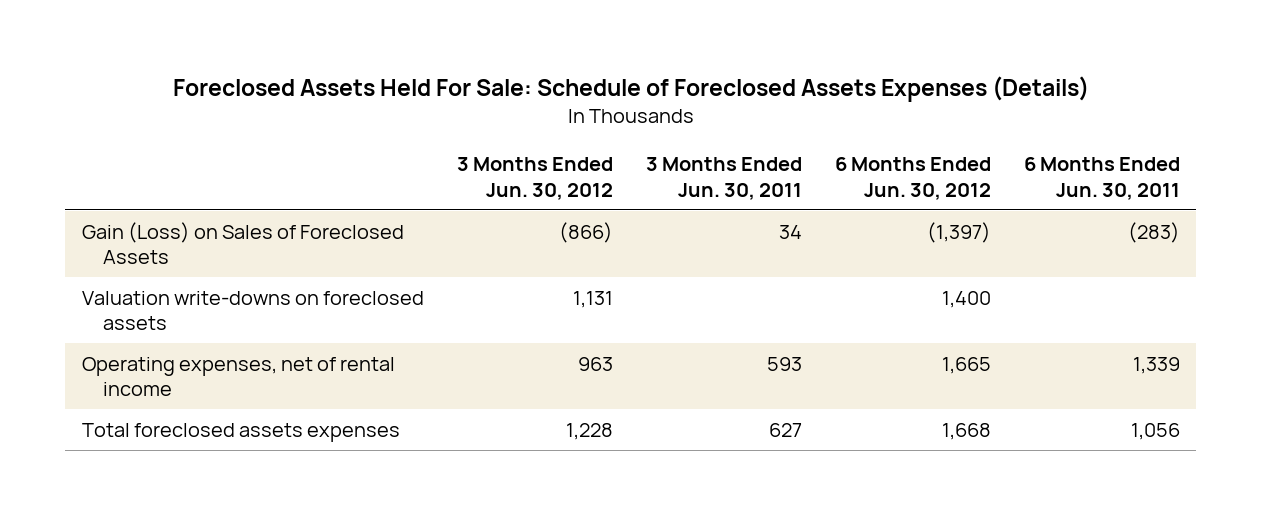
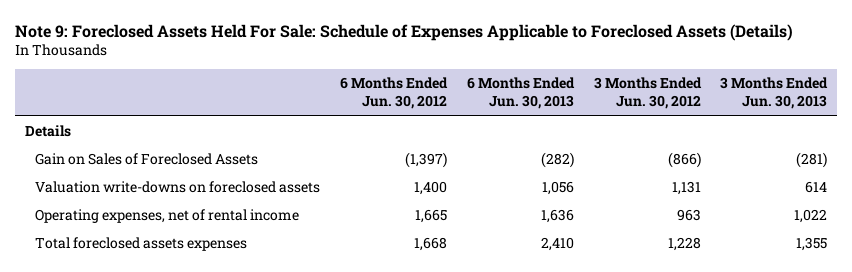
- Foreclosed Assets Held For Sale: Schedule of Foreclosed Assets Expenses (Details)
+ Note 9: Foreclosed Assets Held For Sale: Schedule of Expenses Applicable to Foreclosed Assets (Details)
- | 3 Months Ended Jun. 30, 2012 | 3 Months Ended Jun. 30, 2011 | 6 Months Ended Jun. 30, 2012 | 6 Months Ended Jun. 30, 2011
+ | 6 Months Ended Jun. 30, 2012 | 6 Months Ended Jun. 30, 2013 | 3 Months Ended Jun. 30, 2012 | 3 Months Ended Jun. 30, 2013
- Gain (Loss) on Sales of Foreclosed Assets | (866) | 34 | (1,397) | (283)
+ Details
+ Gain on Sales of Foreclosed Assets | (1,397) | (282) | (866) | (281)

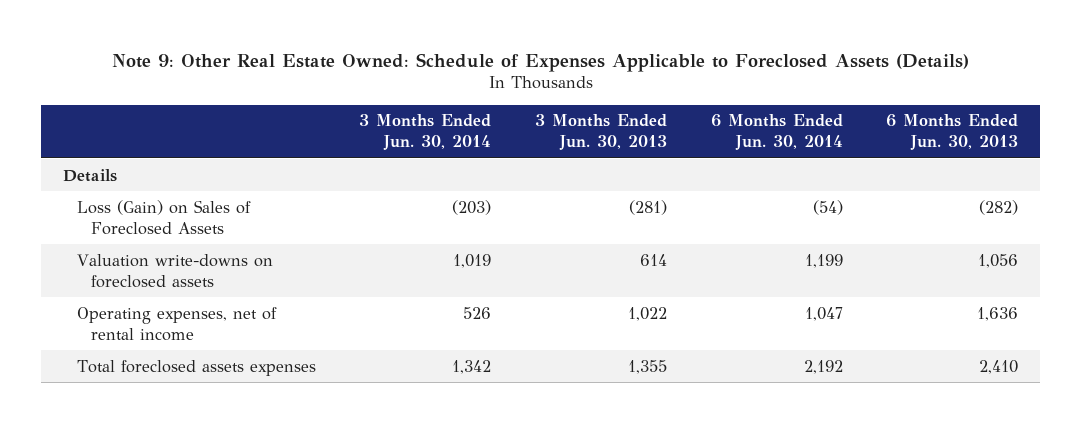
- Note 9: Foreclosed Assets Held For Sale: Schedule of Expenses Applicable to Foreclosed Assets (Details)
+ Note 9: Other Real Estate Owned: Schedule of Expenses Applicable to Foreclosed Assets (Details)
- | 6 Months Ended Jun. 30, 2012 | 6 Months Ended Jun. 30, 2013 | 3 Months Ended Jun. 30, 2012 | 3 Months Ended Jun. 30, 2013
+ | 3 Months Ended Jun. 30, 2014 | 3 Months Ended Jun. 30, 2013 | 6 Months Ended Jun. 30, 2014 | 6 Months Ended Jun. 30, 2013
- Gain on Sales of Foreclosed Assets | (1,397) | (282) | (866) | (281)
+ Loss (Gain) on Sales of Foreclosed Assets | (203) | (281) | (54) | (282)

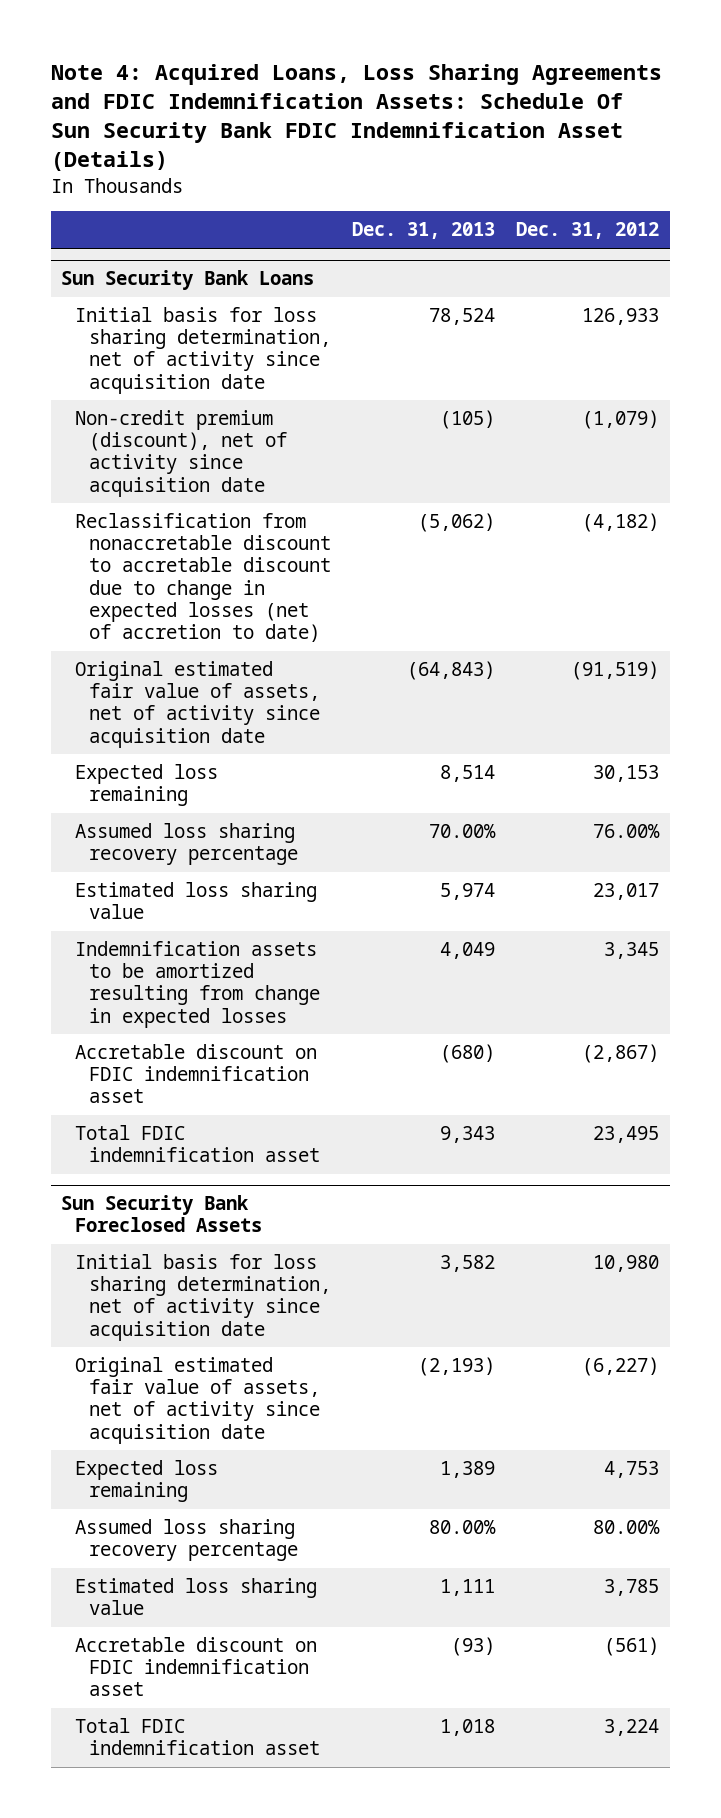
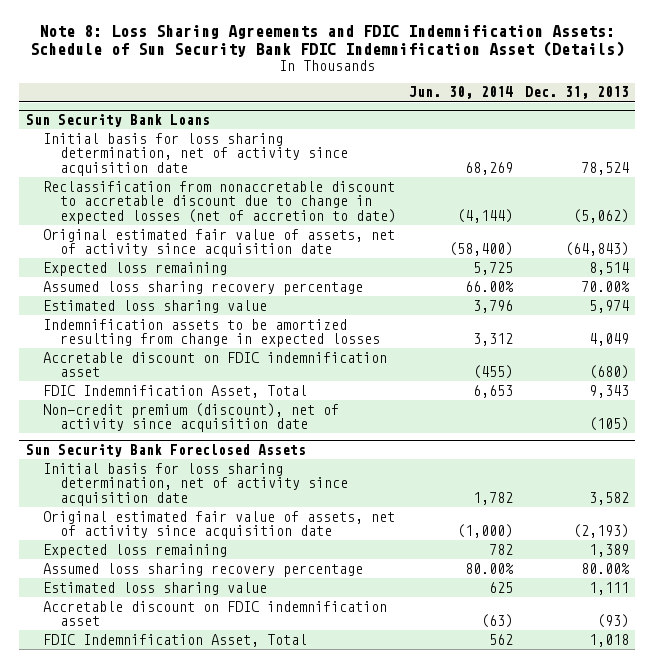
- Note 4: Acquired Loans, Loss Sharing Agreements and FDIC Indemnification Assets: Schedule Of Sun Security Bank FDIC Indemnification Asset (Details)
+ Note 8: Loss Sharing Agreements and FDIC Indemnification Assets: Schedule of Sun Security Bank FDIC Indemnification Asset (Details)
- | Dec. 31, 2013 | Dec. 31, 2012
+ | Jun. 30, 2014 | Dec. 31, 2013
@ Sun Security Bank Loans
- Total FDIC indemnification asset | 9,343 | 23,495
+ FDIC Indemnification Asset, Total | 6,653 | 9,343
moved down: Non-credit premium (discount), net of activity since acquisition date | | (105)
@ Sun Security Bank Foreclosed Assets
- Total FDIC indemnification asset | 1,018 | 3,224
+ FDIC Indemnification Asset, Total | 562 | 1,018

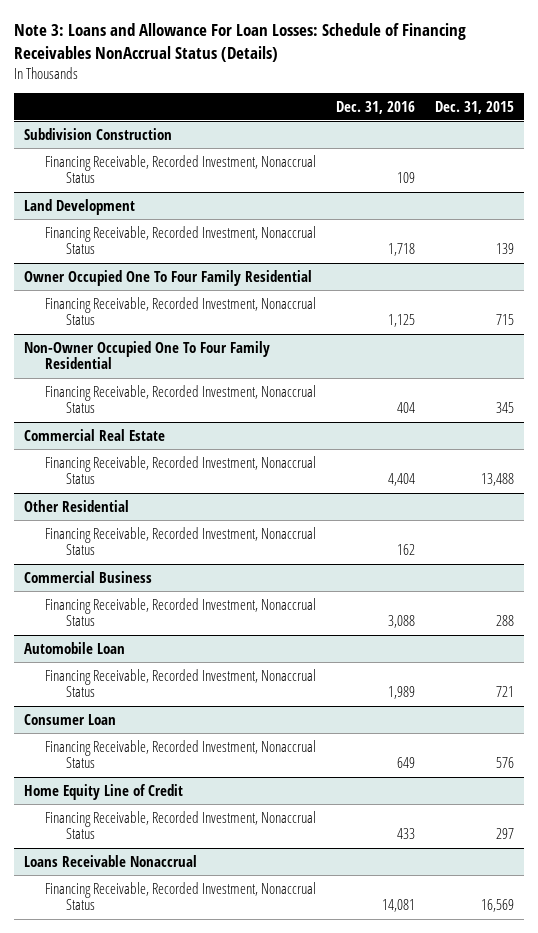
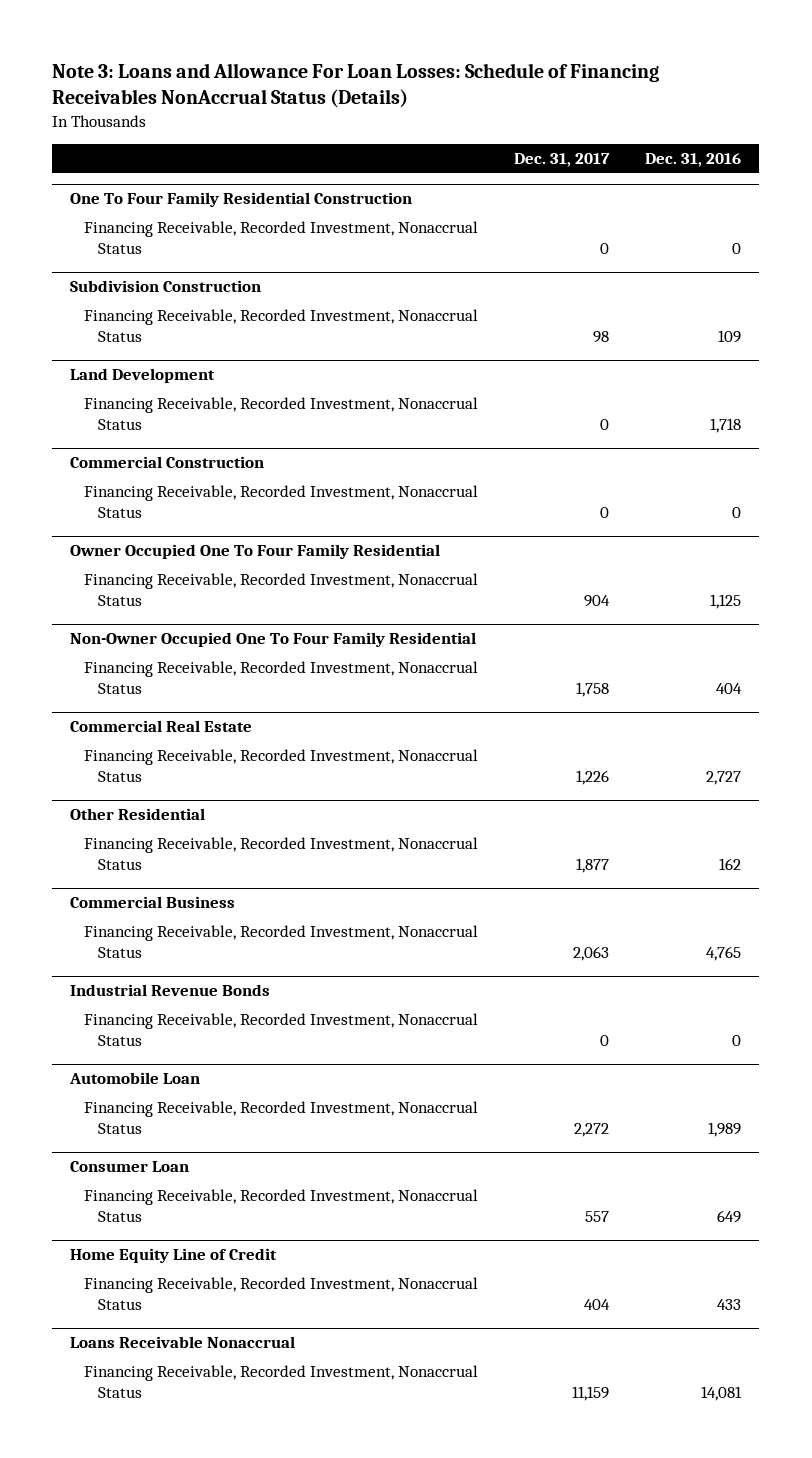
- | Dec. 31, 2016 | Dec. 31, 2015
+ | Dec. 31, 2017 | Dec. 31, 2016
+ One To Four Family Residential Construction
+ Financing Receivable, Recorded Investment, Nonaccrual Status | 0 | 0
+ Commercial Construction
+ Financing Receivable, Recorded Investment, Nonaccrual Status | 0 | 0
@ Commercial Real Estate
- Financing Receivable, Recorded Investment, Nonaccrual Status | 4,404 | 13,488
+ Financing Receivable, Recorded Investment, Nonaccrual Status | 1,226 | 2,727
@ Commercial Business
- Financing Receivable, Recorded Investment, Nonaccrual Status | 3,088 | 288
+ Financing Receivable, Recorded Investment, Nonaccrual Status | 2,063 | 4,765
+ Industrial Revenue Bonds
+ Financing Receivable, Recorded Investment, Nonaccrual Status | 0 | 0

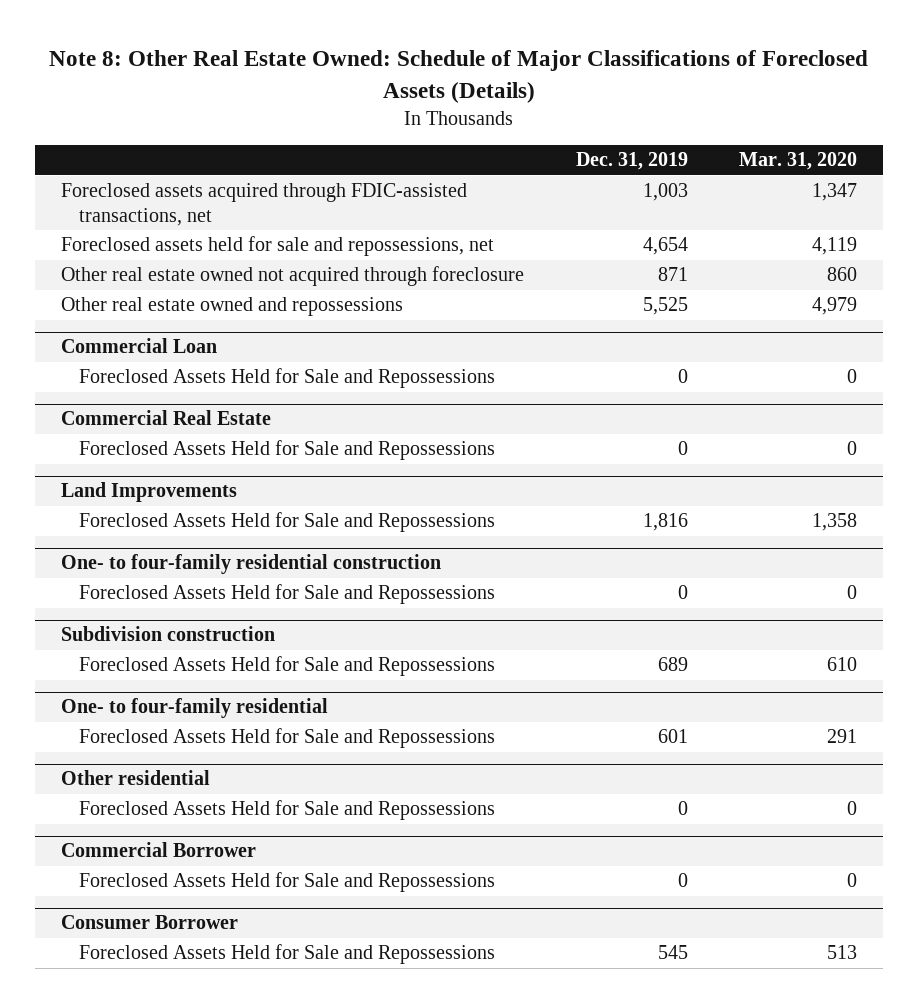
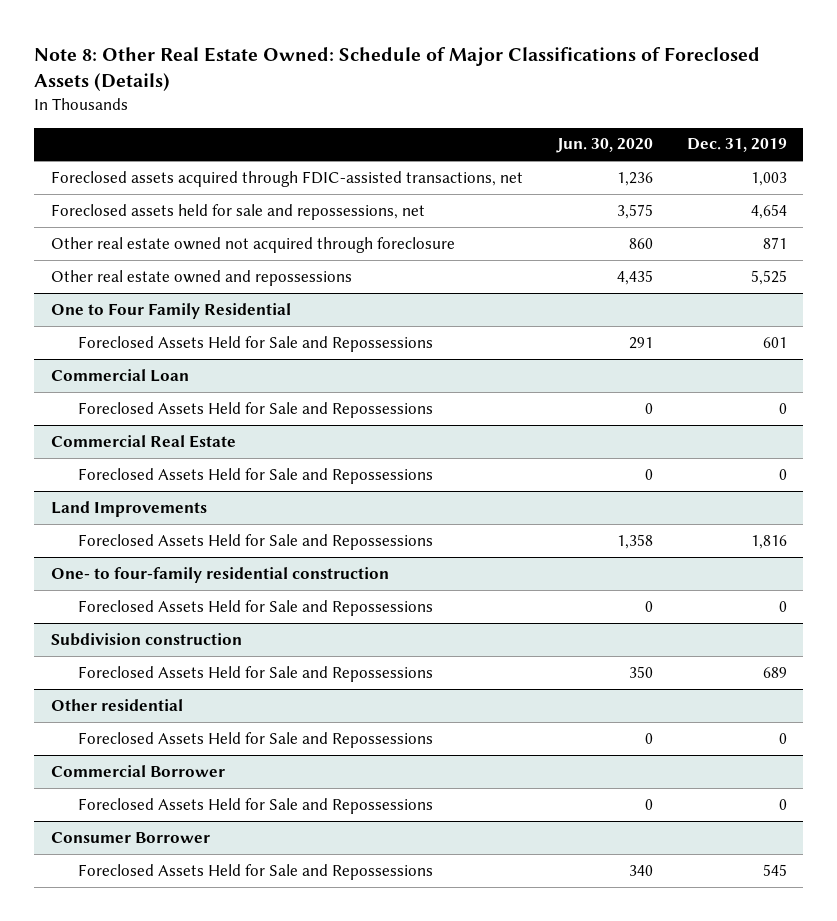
- | Dec. 31, 2019 | Mar. 31, 2020
+ | Jun. 30, 2020 | Dec. 31, 2019
+ One to Four Family Residential
+ Foreclosed Assets Held for Sale and Repossessions | 291 | 601
- One- to four-family residential
- Foreclosed Assets Held for Sale and Repossessions | 601 | 291

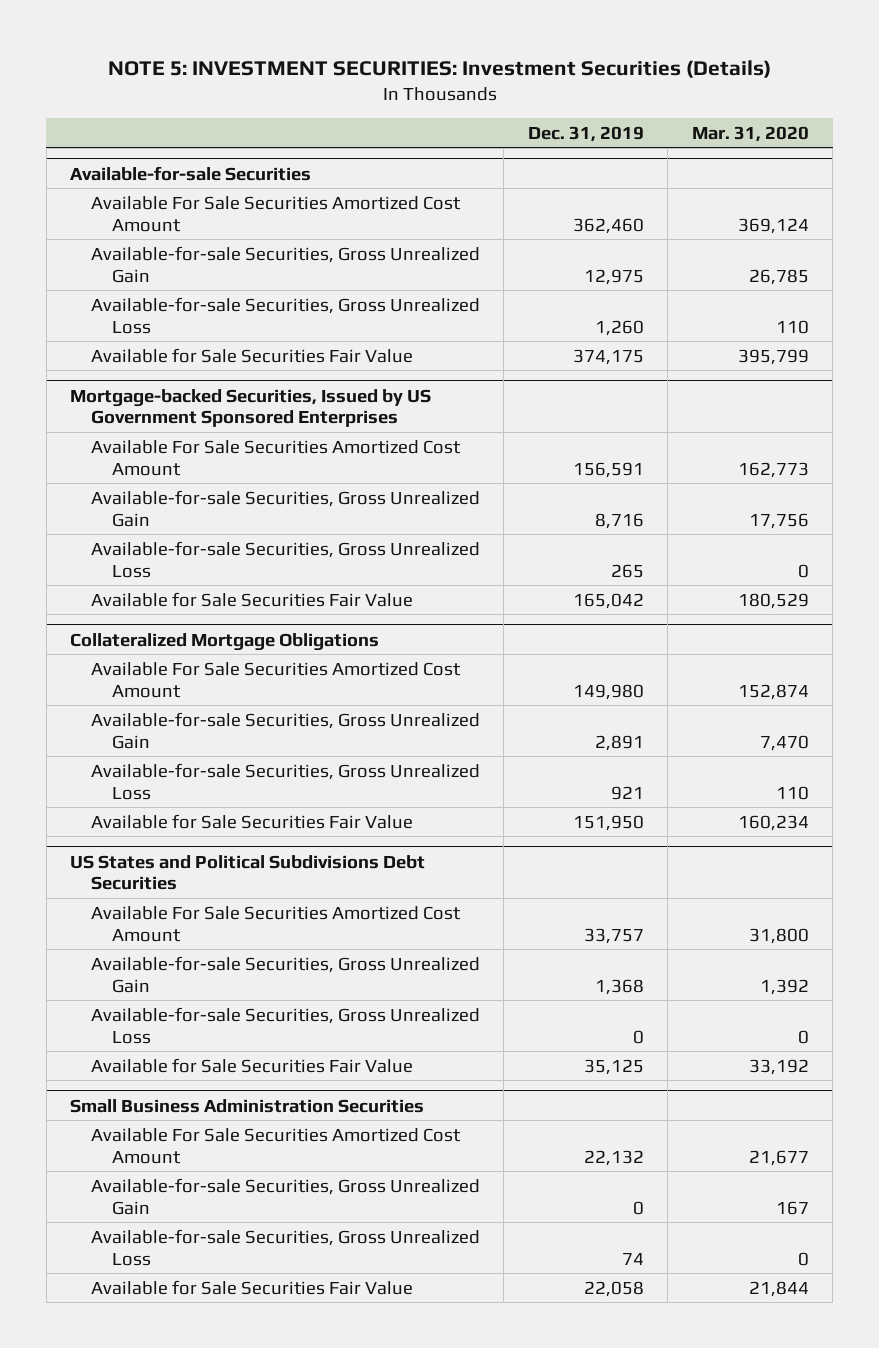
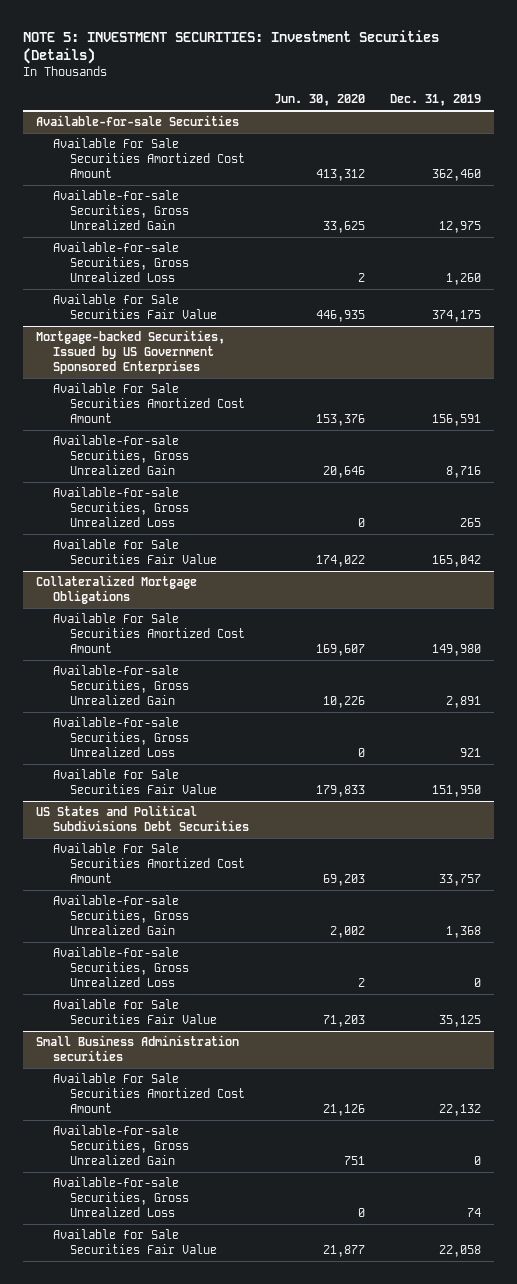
- | Dec. 31, 2019 | Mar. 31, 2020
+ | Jun. 30, 2020 | Dec. 31, 2019
- Small Business Administration Securities
+ Small Business Administration securities

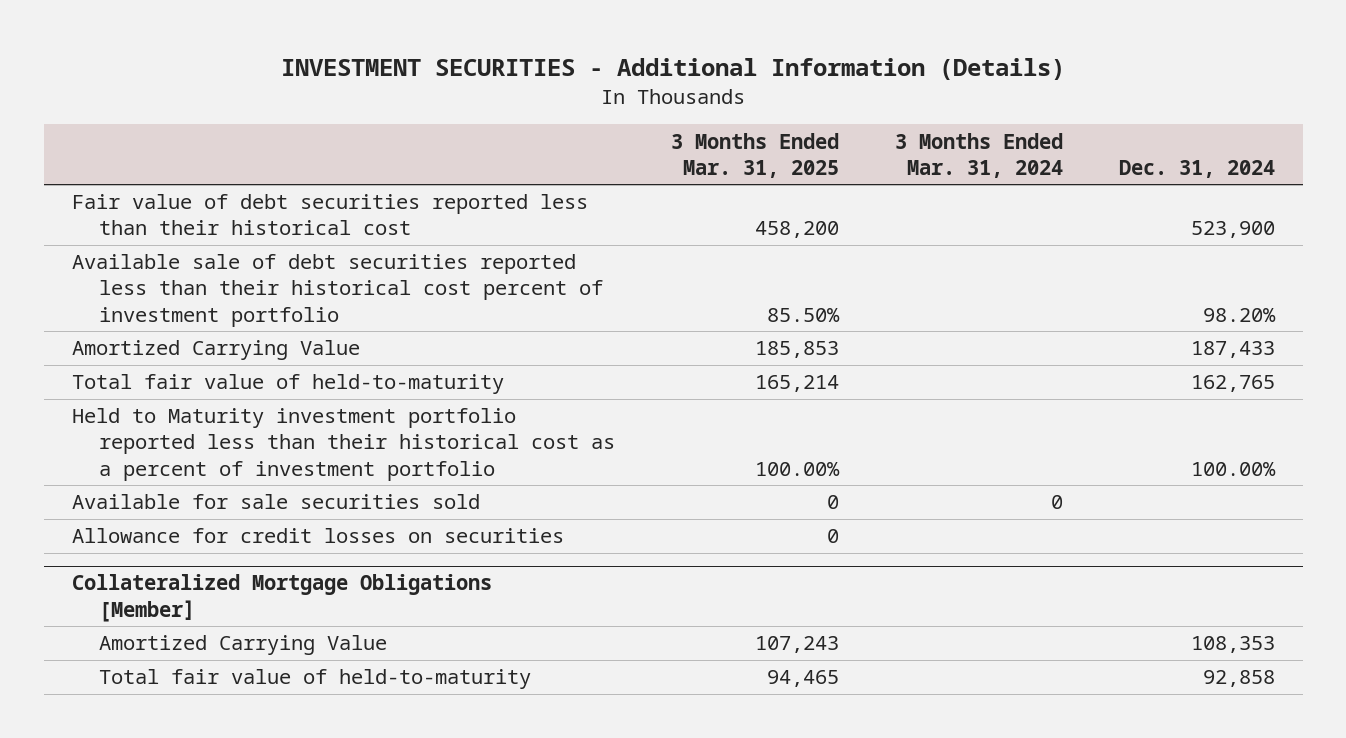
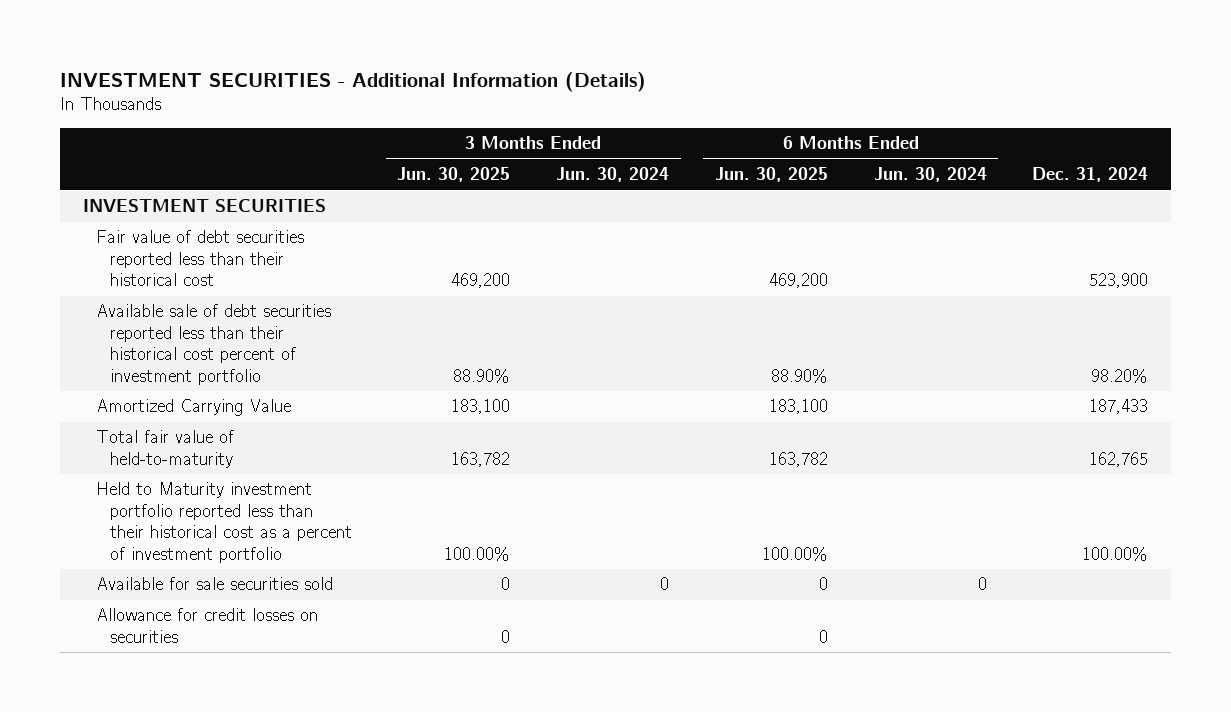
- | 3 Months Ended Mar. 31, 2025 | 3 Months Ended Mar. 31, 2024 | Dec. 31, 2024
+ | 3 Months Ended Jun. 30, 2025 | 3 Months Ended Jun. 30, 2024 | 6 Months Ended Jun. 30, 2025 | 6 Months Ended Jun. 30, 2024 | Dec. 31, 2024
+ INVESTMENT SECURITIES
- Collateralized Mortgage Obligations [Member]
- Amortized Carrying Value | 107,243 | | 108,353
- Total fair value of held-to-maturity | 94,465 | | 92,858

